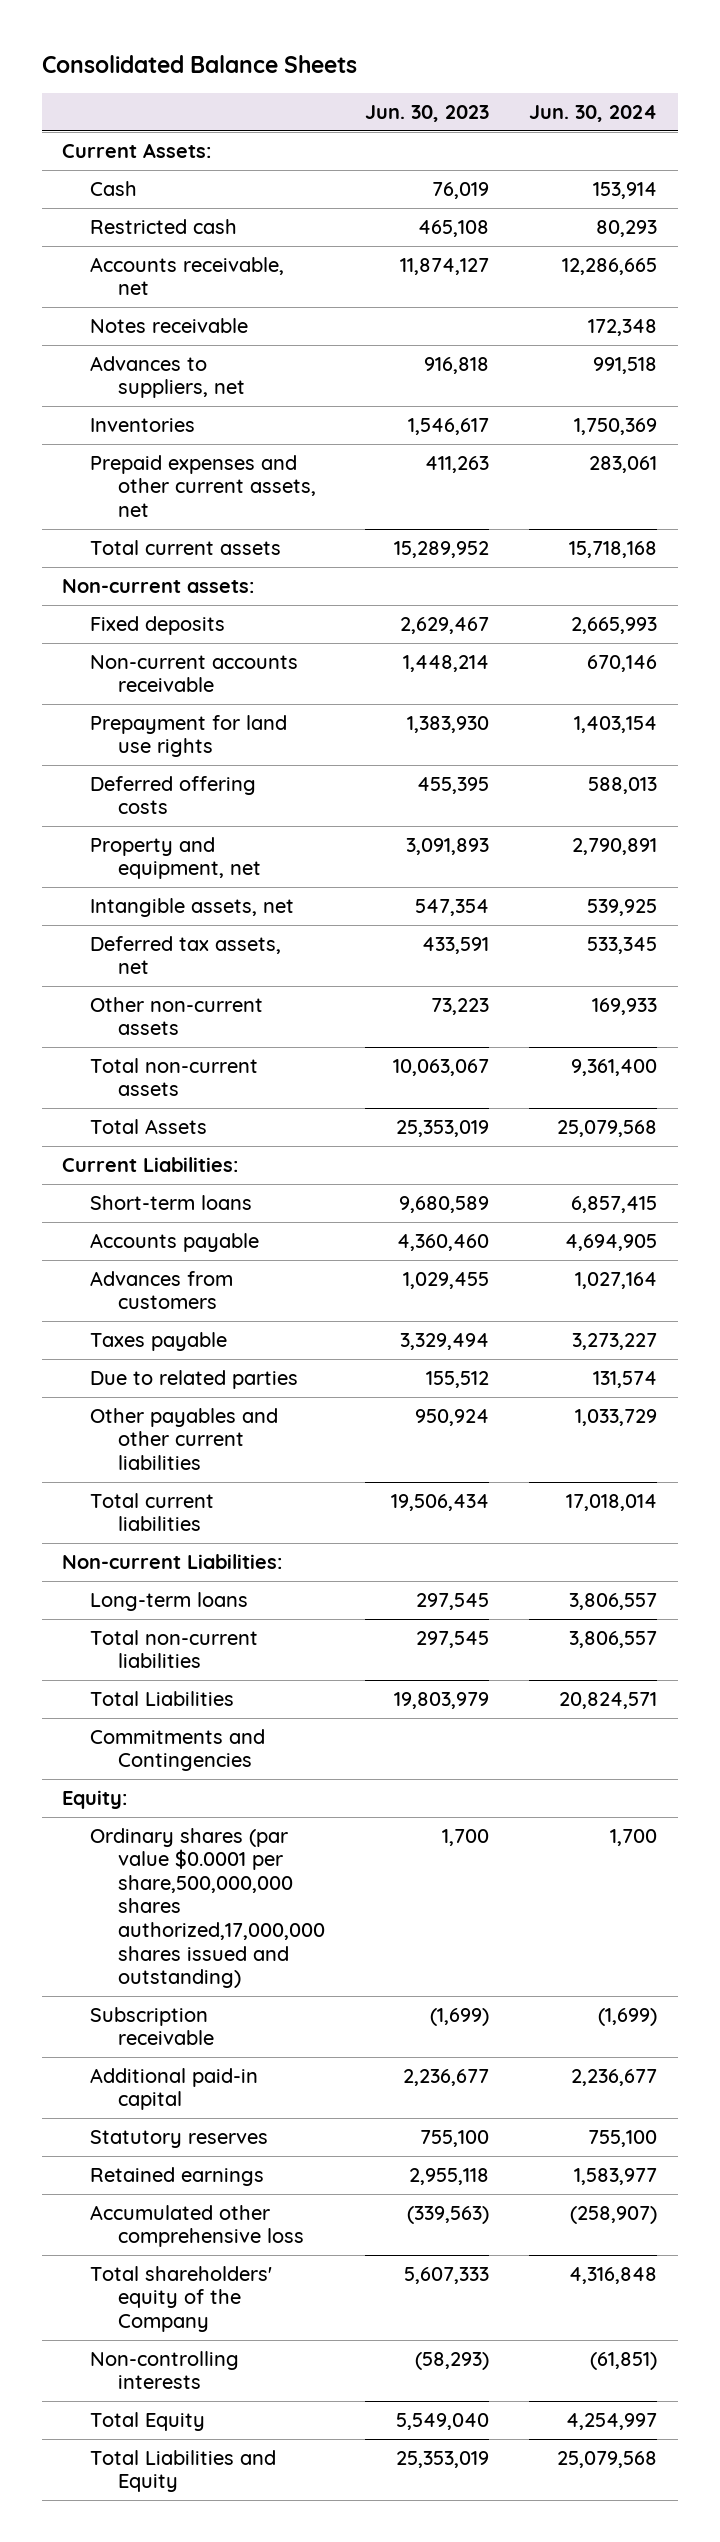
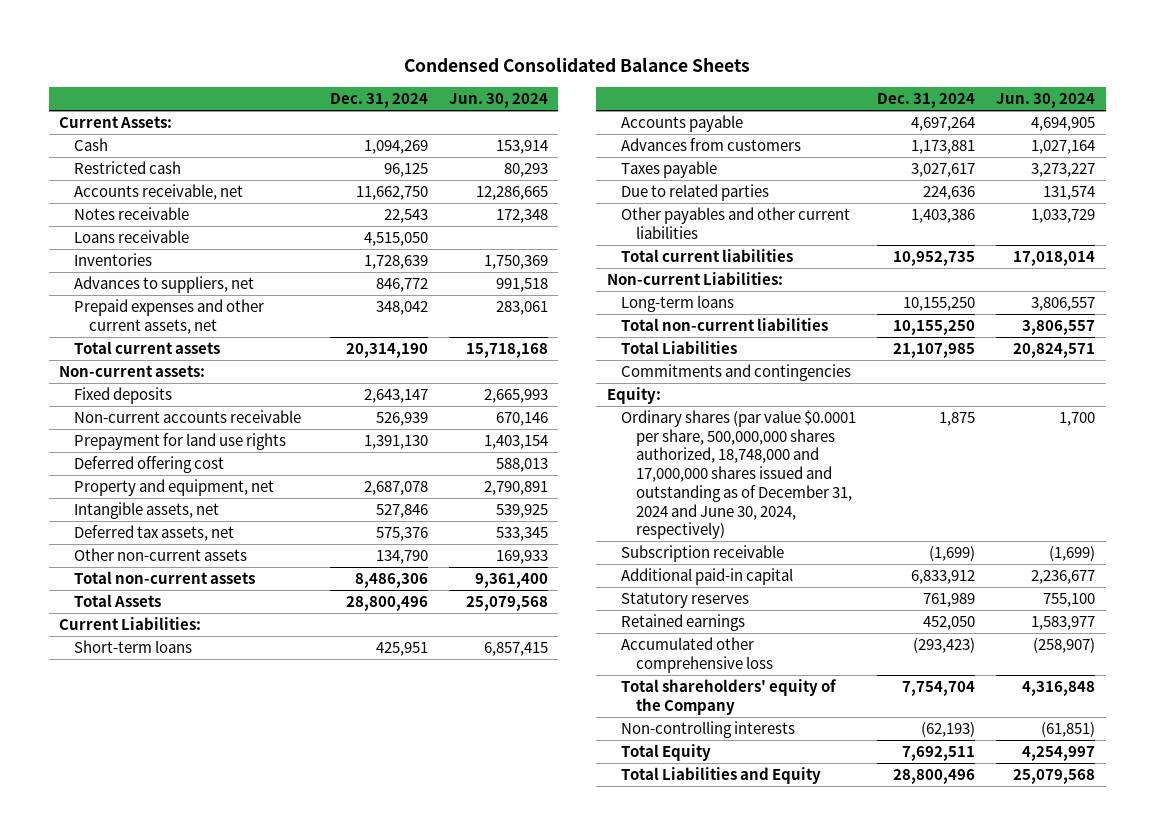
- Consolidated Balance Sheets
+ Condensed Consolidated Balance Sheets
- | Jun. 30, 2023 | Jun. 30, 2024
+ | Dec. 31, 2024 | Jun. 30, 2024
+ Loans receivable | 4,515,050 |
moved down: Advances to suppliers, net | 846,772 | 991,518
- Deferred offering costs | 455,395 | 588,013
+ Deferred offering cost | | 588,013
- Commitments and Contingencies
+ Commitments and contingencies
- Ordinary shares (par value $0.0001 per share,500,000,000 shares authorized,17,000,000 shares issued and outstanding) | 1,700 | 1,700
+ Ordinary shares (par value $0.0001 per share, 500,000,000 shares authorized, 18,748,000 and 17,000,000 shares issued and outstanding as of December 31, 2024 and June 30, 2024, respectively) | 1,875 | 1,700

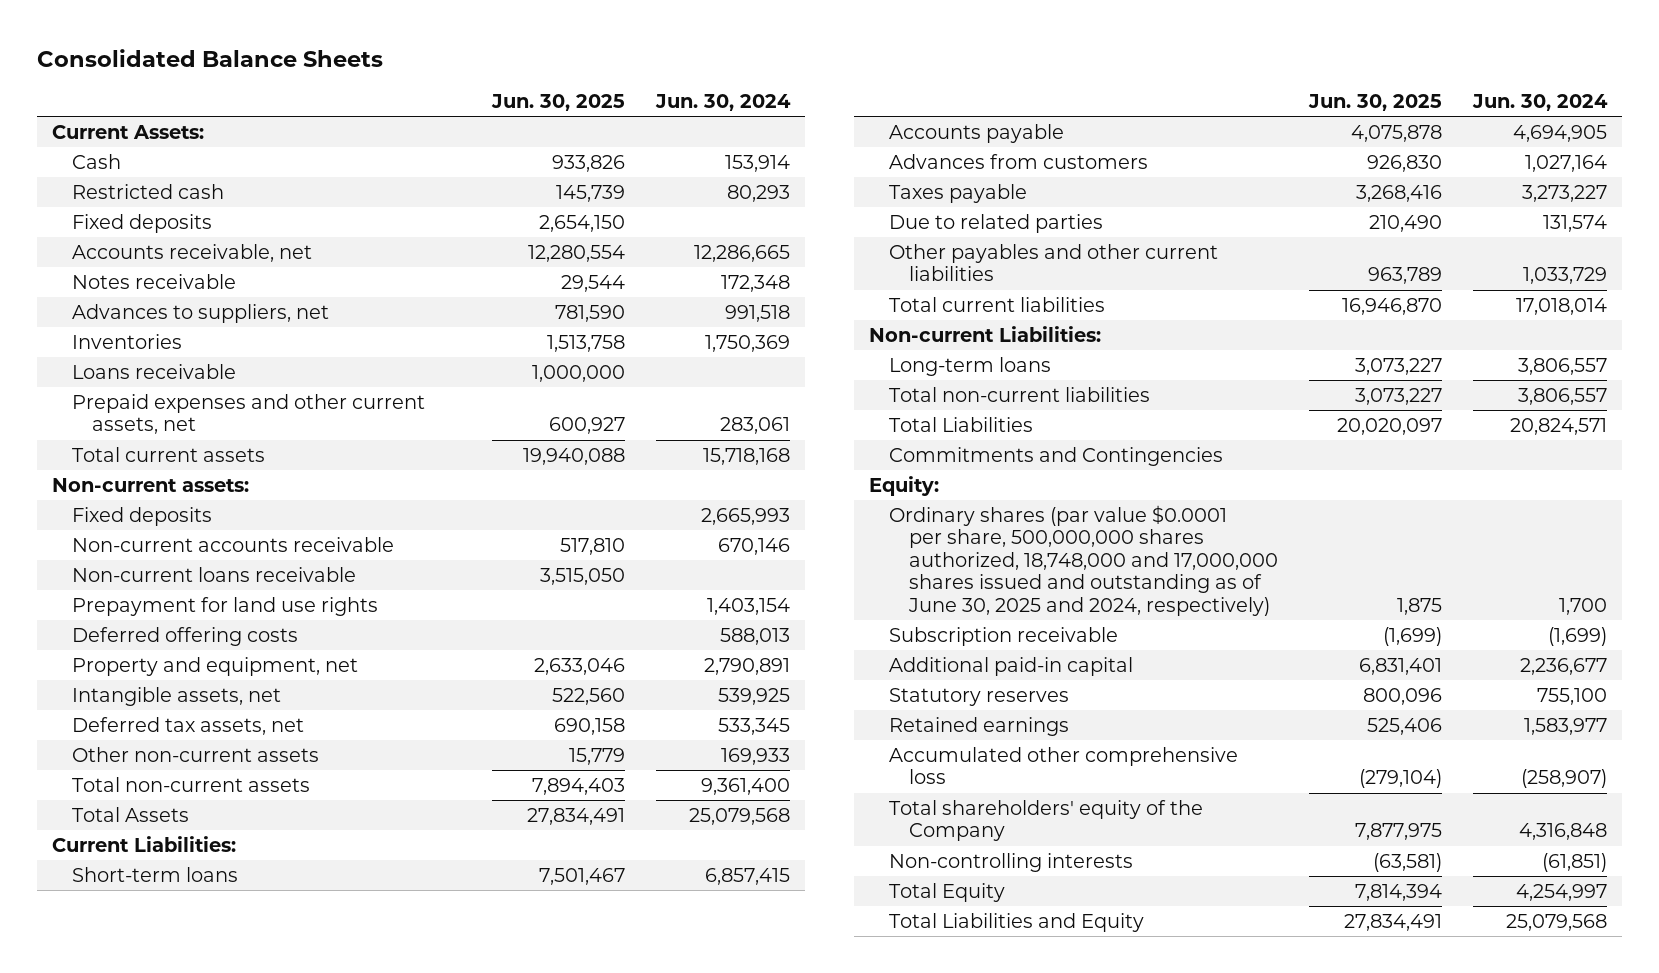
- Condensed Consolidated Balance Sheets
+ Consolidated Balance Sheets
- | Dec. 31, 2024 | Jun. 30, 2024
+ | Jun. 30, 2025 | Jun. 30, 2024
+ Fixed deposits | 2,654,150 |
moved down: Inventories | 1,513,758 | 1,750,369
moved down: Loans receivable | 1,000,000 |
+ Non-current loans receivable | 3,515,050 |
- Deferred offering cost | | 588,013
+ Deferred offering costs | | 588,013
- Commitments and contingencies
+ Commitments and Contingencies
- Ordinary shares (par value $0.0001 per share, 500,000,000 shares authorized, 18,748,000 and 17,000,000 shares issued and outstanding as of December 31, 2024 and June 30, 2024, respectively) | 1,875 | 1,700
+ Ordinary shares (par value $0.0001 per share, 500,000,000 shares authorized, 18,748,000 and 17,000,000 shares issued and outstanding as of June 30, 2025 and 2024, respectively) | 1,875 | 1,700

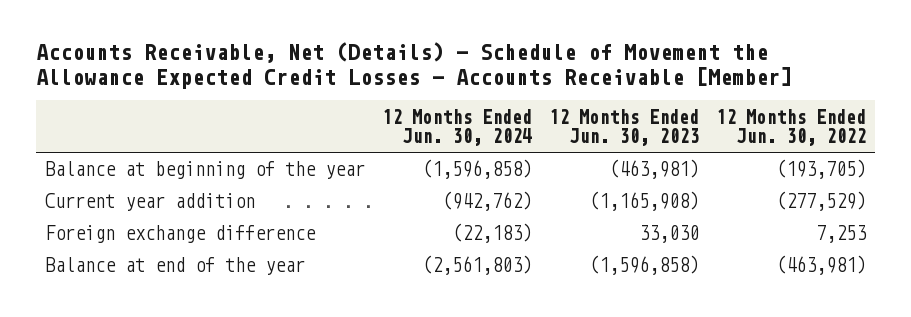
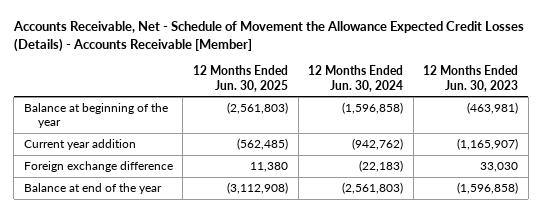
- Accounts Receivable, Net (Details) - Schedule of Movement the Allowance Expected Credit Losses - Accounts Receivable [Member]
+ Accounts Receivable, Net - Schedule of Movement the Allowance Expected Credit Losses (Details) - Accounts Receivable [Member]
- | 12 Months Ended Jun. 30, 2024 | 12 Months Ended Jun. 30, 2023 | 12 Months Ended Jun. 30, 2022
+ | 12 Months Ended Jun. 30, 2025 | 12 Months Ended Jun. 30, 2024 | 12 Months Ended Jun. 30, 2023
- Current year addition | (942,762) | (1,165,908) | (277,529)
+ Current year addition | (562,485) | (942,762) | (1,165,907)

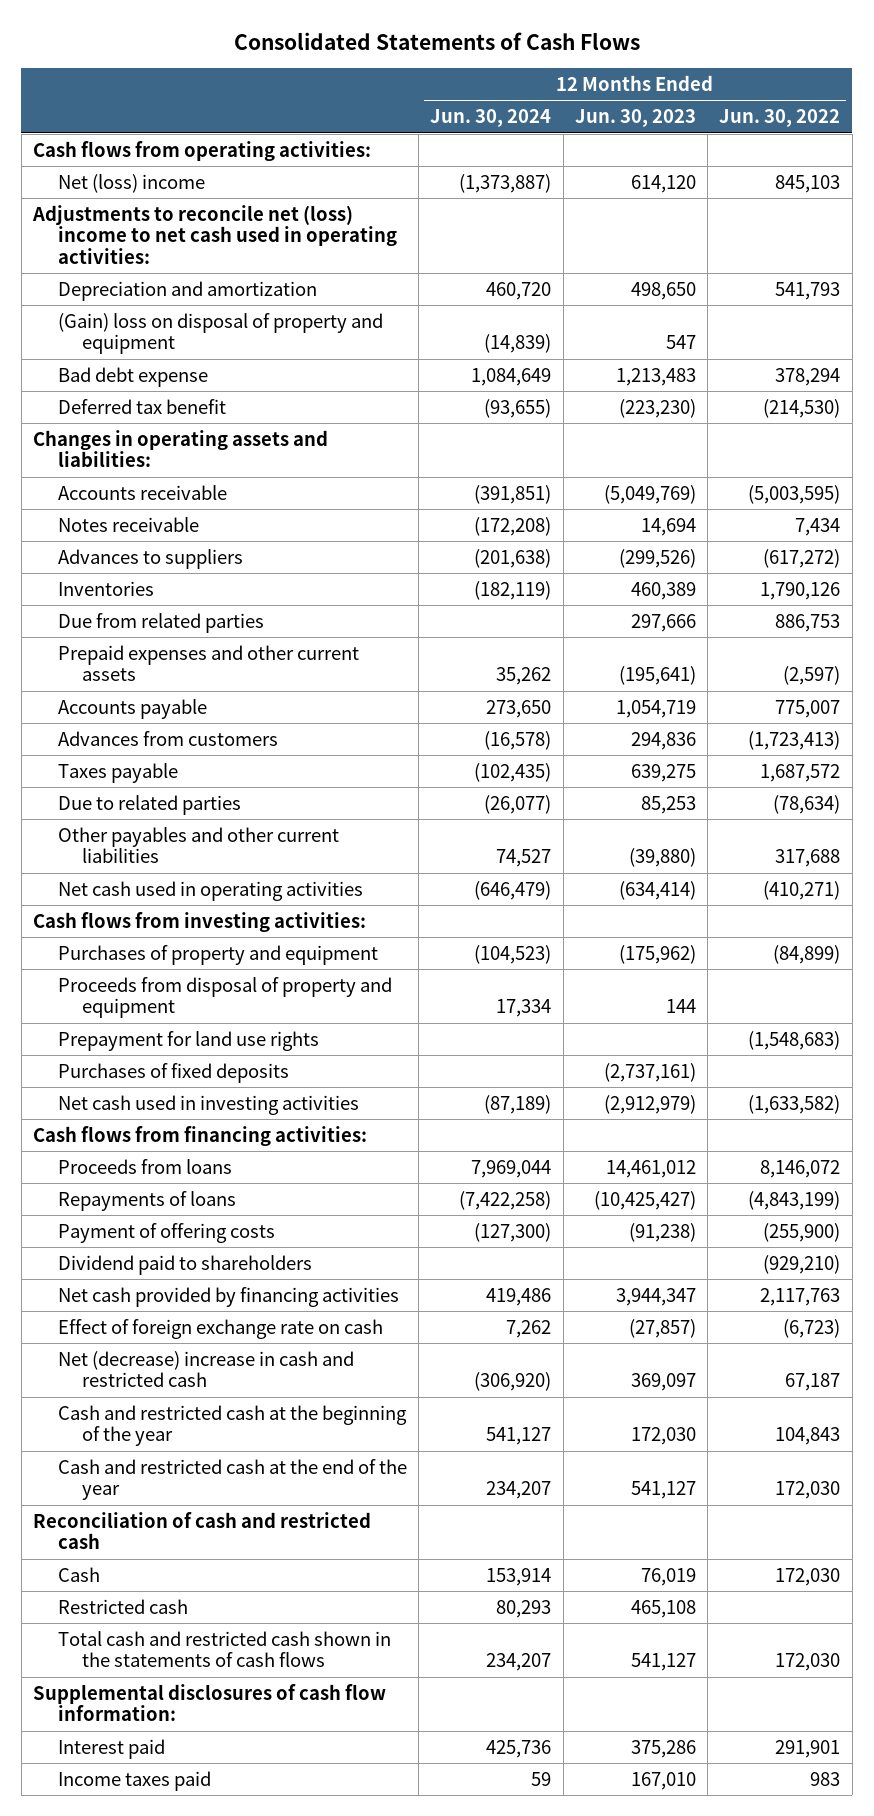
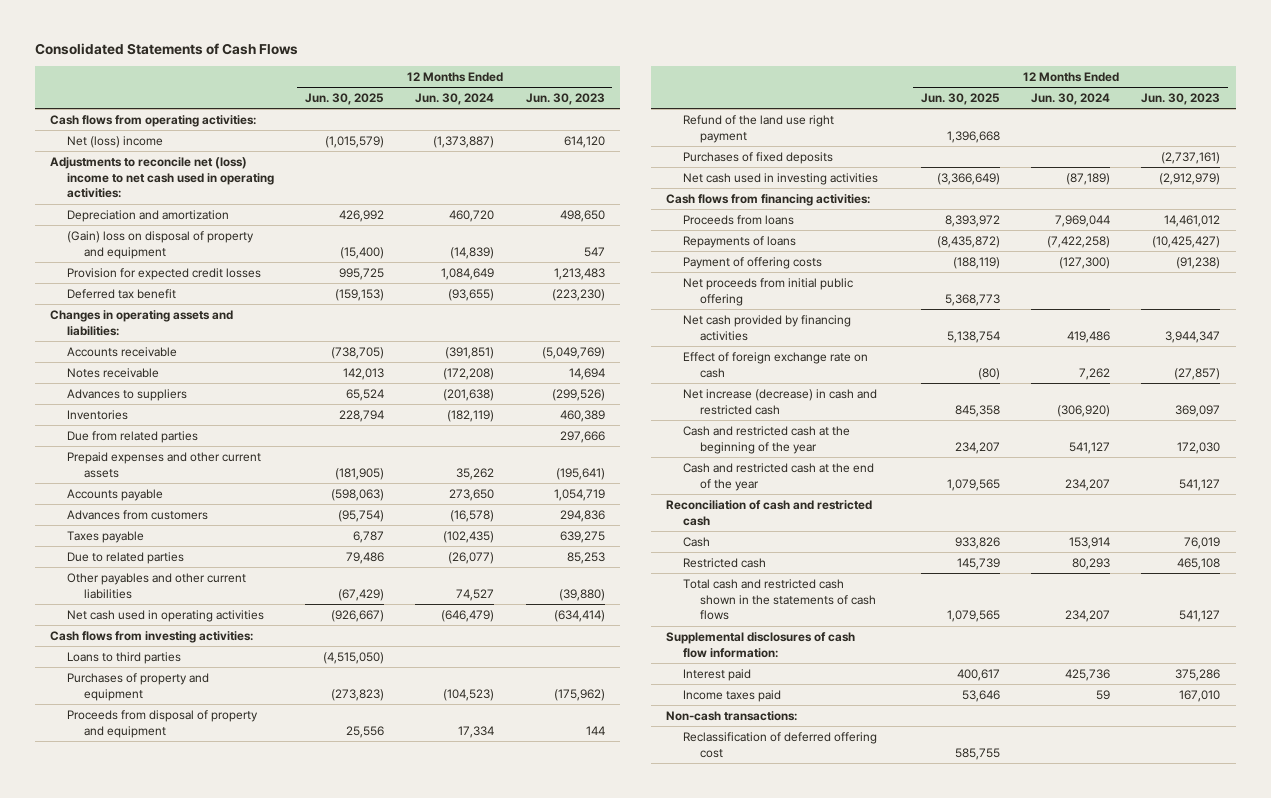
- | 12 Months Ended Jun. 30, 2024 | 12 Months Ended Jun. 30, 2023 | 12 Months Ended Jun. 30, 2022
+ | 12 Months Ended Jun. 30, 2025 | 12 Months Ended Jun. 30, 2024 | 12 Months Ended Jun. 30, 2023
- Bad debt expense | 1,084,649 | 1,213,483 | 378,294
+ Provision for expected credit losses | 995,725 | 1,084,649 | 1,213,483
+ Loans to third parties | (4,515,050) | |
- Prepayment for land use rights | | | (1,548,683)
+ Refund of the land use right payment | 1,396,668 | |
- Dividend paid to shareholders | | | (929,210)
+ Net proceeds from initial public offering | 5,368,773 | |
- Net (decrease) increase in cash and restricted cash | (306,920) | 369,097 | 67,187
+ Net increase (decrease) in cash and restricted cash | 845,358 | (306,920) | 369,097
+ Non-cash transactions:
+ Reclassification of deferred offering cost | 585,755 | |

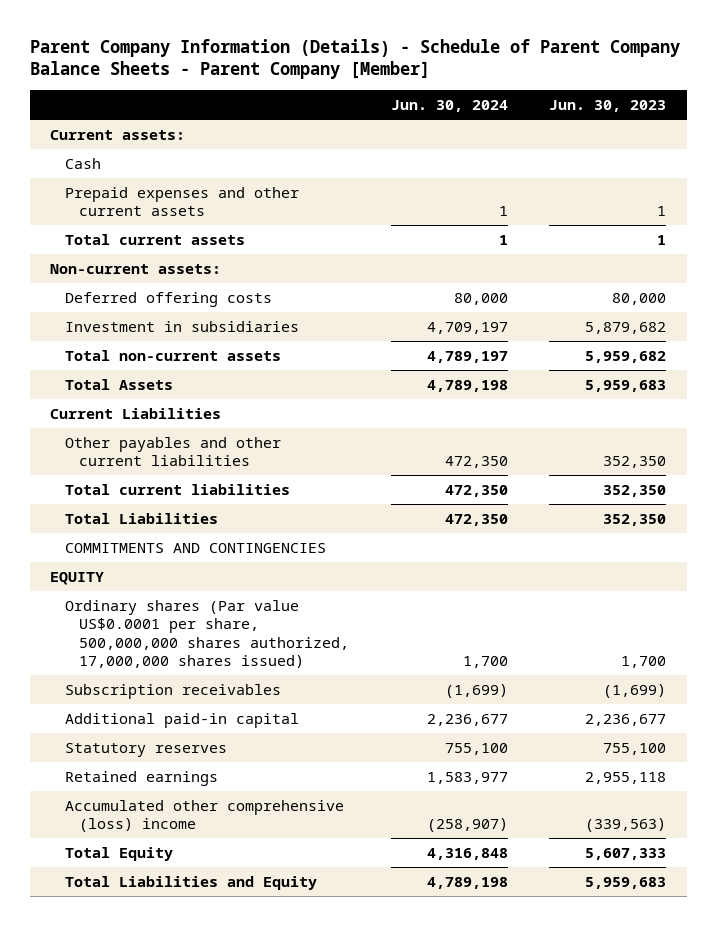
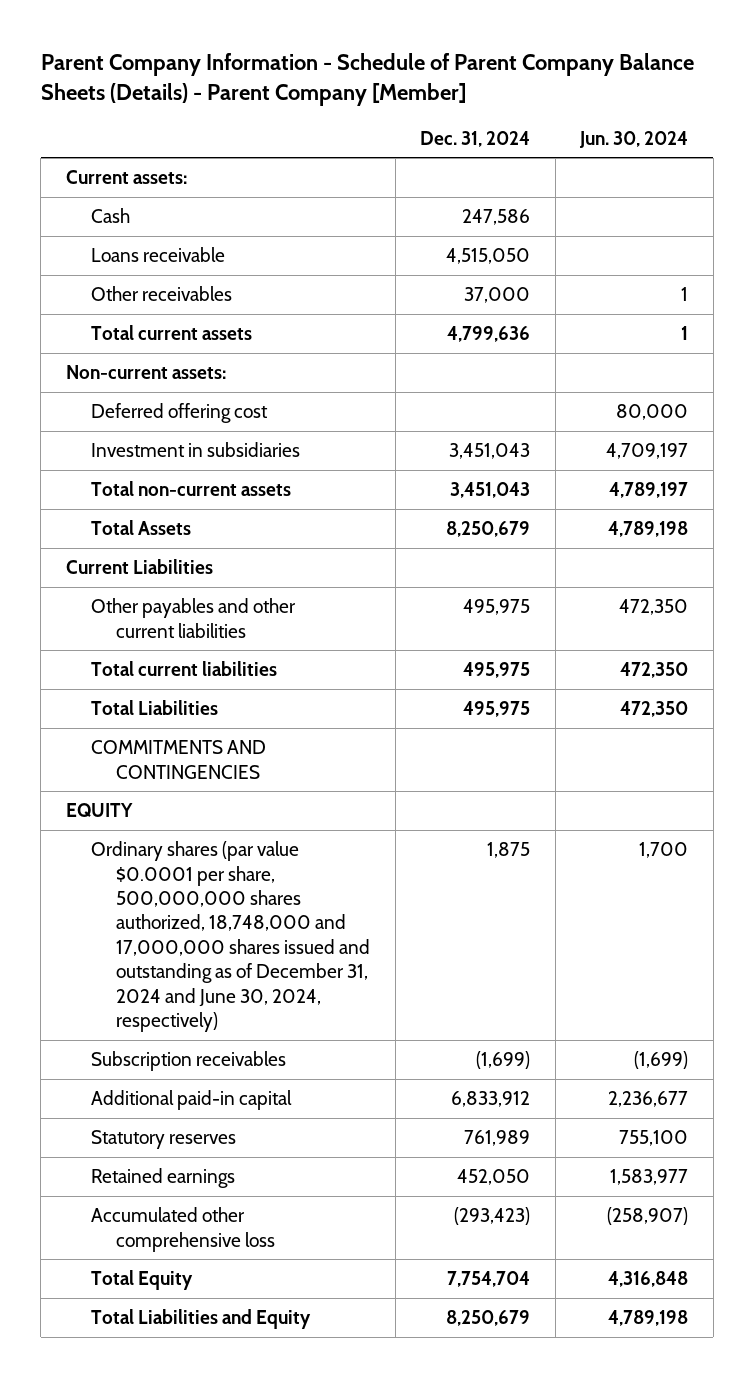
- Parent Company Information (Details) - Schedule of Parent Company Balance Sheets - Parent Company [Member]
+ Parent Company Information - Schedule of Parent Company Balance Sheets (Details) - Parent Company [Member]
- | Jun. 30, 2024 | Jun. 30, 2023
+ | Dec. 31, 2024 | Jun. 30, 2024
- Prepaid expenses and other current assets | 1 | 1
+ Loans receivable | 4,515,050 |
+ Other receivables | 37,000 | 1
- Deferred offering costs | 80,000 | 80,000
+ Deferred offering cost | | 80,000
- Ordinary shares (Par value US$0.0001 per share, 500,000,000 shares authorized, 17,000,000 shares issued) | 1,700 | 1,700
+ Ordinary shares (par value $0.0001 per share, 500,000,000 shares authorized, 18,748,000 and 17,000,000 shares issued and outstanding as of December 31, 2024 and June 30, 2024, respectively) | 1,875 | 1,700
- Accumulated other comprehensive (loss) income | (258,907) | (339,563)
+ Accumulated other comprehensive loss | (293,423) | (258,907)

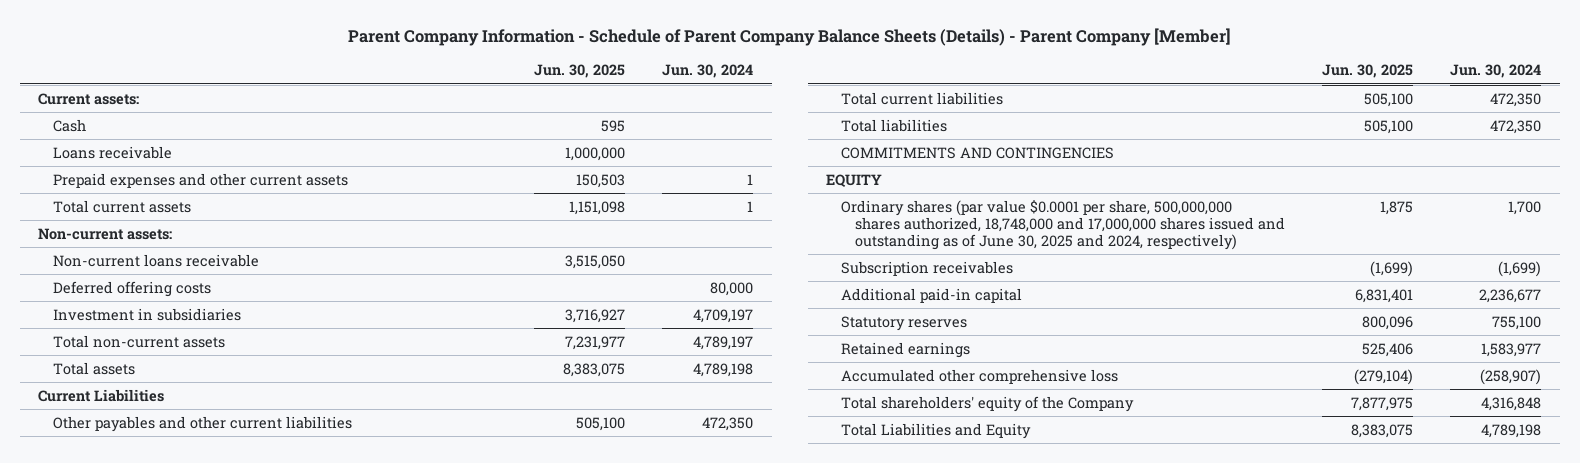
- | Dec. 31, 2024 | Jun. 30, 2024
+ | Jun. 30, 2025 | Jun. 30, 2024
- Other receivables | 37,000 | 1
+ Prepaid expenses and other current assets | 150,503 | 1
- Deferred offering cost | | 80,000
+ Non-current loans receivable | 3,515,050 |
+ Deferred offering costs | | 80,000
- Total Assets | 8,250,679 | 4,789,198
+ Total assets | 8,383,075 | 4,789,198
- Total Liabilities | 495,975 | 472,350
+ Total liabilities | 505,100 | 472,350
- Ordinary shares (par value $0.0001 per share, 500,000,000 shares authorized, 18,748,000 and 17,000,000 shares issued and outstanding as of December 31, 2024 and June 30, 2024, respectively) | 1,875 | 1,700
+ Ordinary shares (par value $0.0001 per share, 500,000,000 shares authorized, 18,748,000 and 17,000,000 shares issued and outstanding as of June 30, 2025 and 2024, respectively) | 1,875 | 1,700
- Total Equity | 7,754,704 | 4,316,848
+ Total shareholders' equity of the Company | 7,877,975 | 4,316,848

